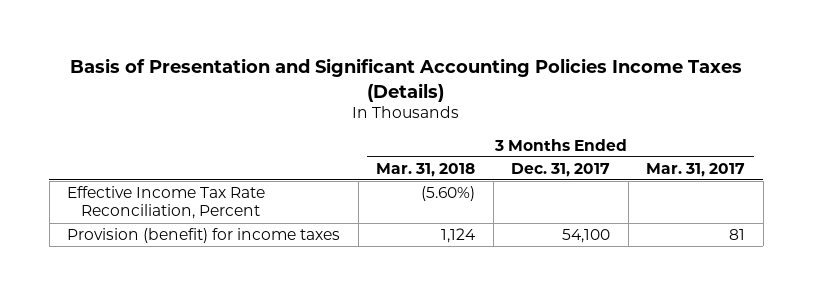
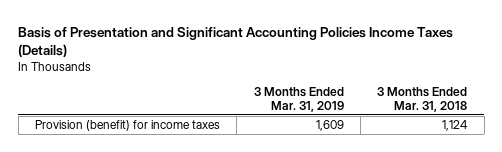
- | 3 Months Ended Mar. 31, 2018 | 3 Months Ended Dec. 31, 2017 | 3 Months Ended Mar. 31, 2017
+ | 3 Months Ended Mar. 31, 2019 | 3 Months Ended Mar. 31, 2018
- Effective Income Tax Rate Reconciliation, Percent | (5.60%) | |

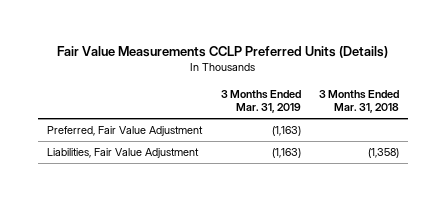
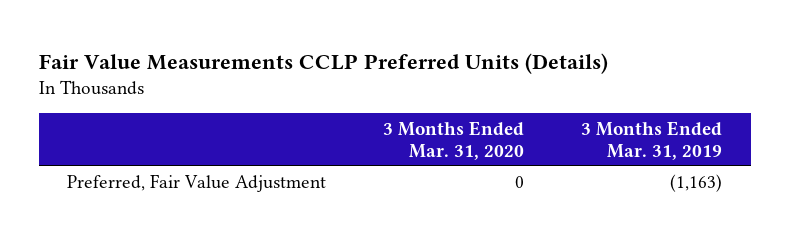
- | 3 Months Ended Mar. 31, 2019 | 3 Months Ended Mar. 31, 2018
+ | 3 Months Ended Mar. 31, 2020 | 3 Months Ended Mar. 31, 2019
- Liabilities, Fair Value Adjustment | (1,163) | (1,358)

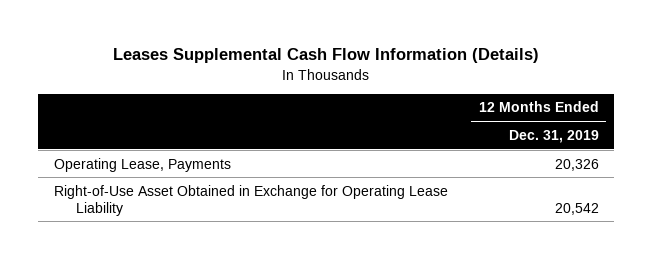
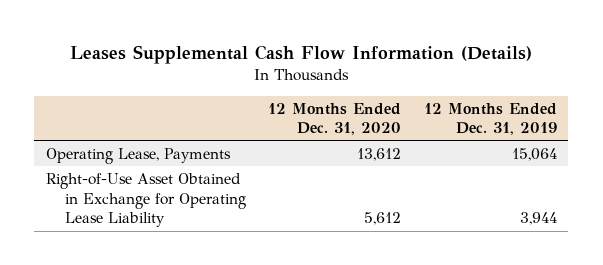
- | 12 Months Ended Dec. 31, 2019
+ | 12 Months Ended Dec. 31, 2020 | 12 Months Ended Dec. 31, 2019
- Operating Lease, Payments | 20,326
- Right-of-Use Asset Obtained in Exchange for Operating Lease Liability | 20,542
+ Operating Lease, Payments | 13,612 | 15,064
+ Right-of-Use Asset Obtained in Exchange for Operating Lease Liability | 5,612 | 3,944

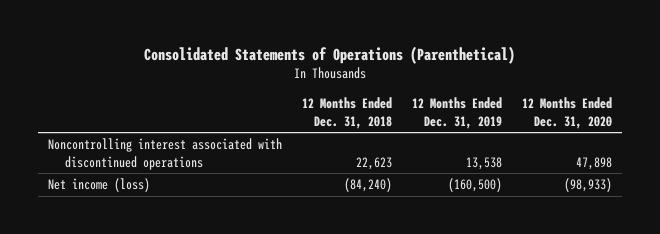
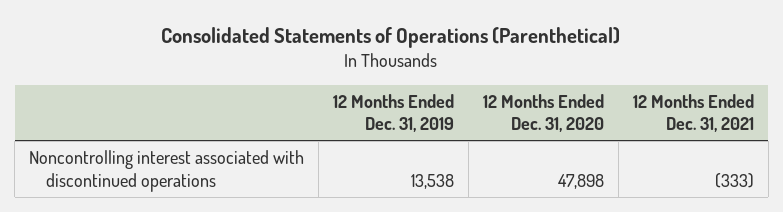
- | 12 Months Ended Dec. 31, 2018 | 12 Months Ended Dec. 31, 2019 | 12 Months Ended Dec. 31, 2020
+ | 12 Months Ended Dec. 31, 2019 | 12 Months Ended Dec. 31, 2020 | 12 Months Ended Dec. 31, 2021
- Net income (loss) | (84,240) | (160,500) | (98,933)

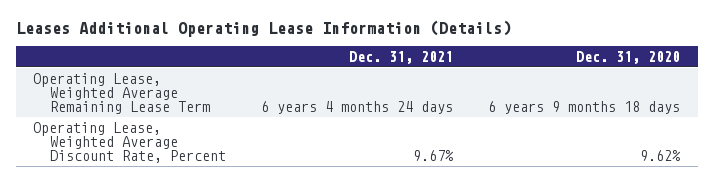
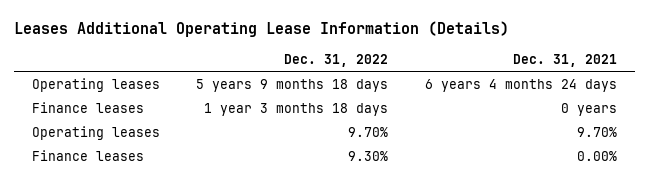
- | Dec. 31, 2021 | Dec. 31, 2020
+ | Dec. 31, 2022 | Dec. 31, 2021
- Operating Lease, Weighted Average Remaining Lease Term | 6 years 4 months 24 days | 6 years 9 months 18 days
- Operating Lease, Weighted Average Discount Rate, Percent | 9.67% | 9.62%
+ Operating leases | 5 years 9 months 18 days | 6 years 4 months 24 days
+ Finance leases | 1 year 3 months 18 days | 0 years
+ Operating leases | 9.70% | 9.70%
+ Finance leases | 9.30% | 0.00%

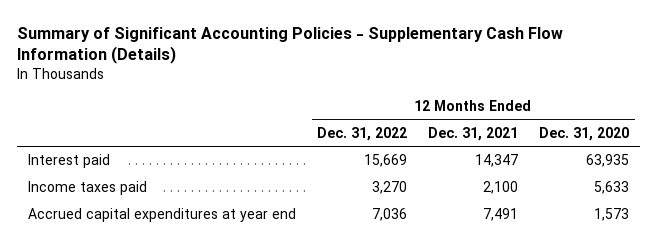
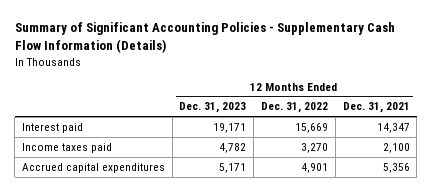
- | 12 Months Ended Dec. 31, 2022 | 12 Months Ended Dec. 31, 2021 | 12 Months Ended Dec. 31, 2020
+ | 12 Months Ended Dec. 31, 2023 | 12 Months Ended Dec. 31, 2022 | 12 Months Ended Dec. 31, 2021
- Accrued capital expenditures at year end | 7,036 | 7,491 | 1,573
+ Accrued capital expenditures | 5,171 | 4,901 | 5,356

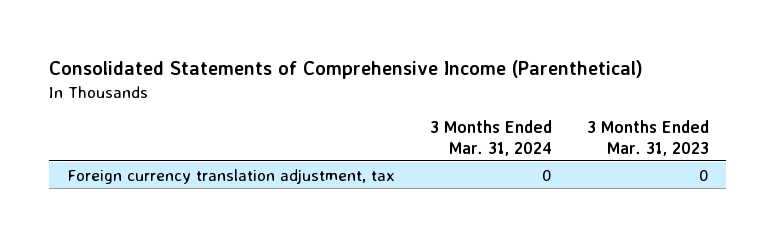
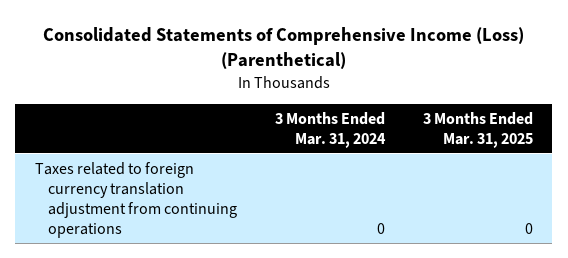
- Consolidated Statements of Comprehensive Income (Parenthetical)
+ Consolidated Statements of Comprehensive Income (Loss) (Parenthetical)
- | 3 Months Ended Mar. 31, 2024 | 3 Months Ended Mar. 31, 2023
+ | 3 Months Ended Mar. 31, 2024 | 3 Months Ended Mar. 31, 2025
- Foreign currency translation adjustment, tax | 0 | 0
+ Taxes related to foreign currency translation adjustment from continuing operations | 0 | 0

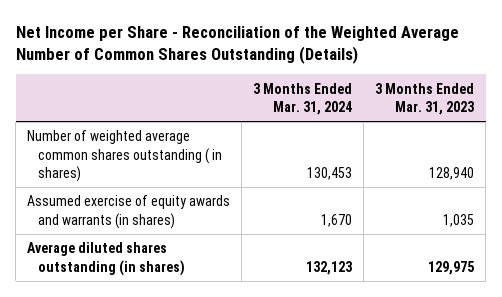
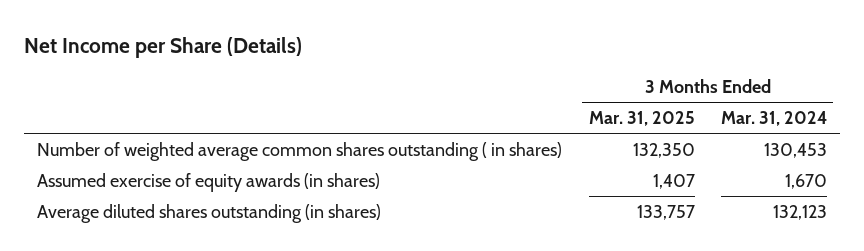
- Net Income per Share - Reconciliation of the Weighted Average Number of Common Shares Outstanding (Details)
+ Net Income per Share (Details)
- | 3 Months Ended Mar. 31, 2024 | 3 Months Ended Mar. 31, 2023
+ | 3 Months Ended Mar. 31, 2025 | 3 Months Ended Mar. 31, 2024
- Assumed exercise of equity awards and warrants (in shares) | 1,670 | 1,035
+ Assumed exercise of equity awards (in shares) | 1,407 | 1,670

